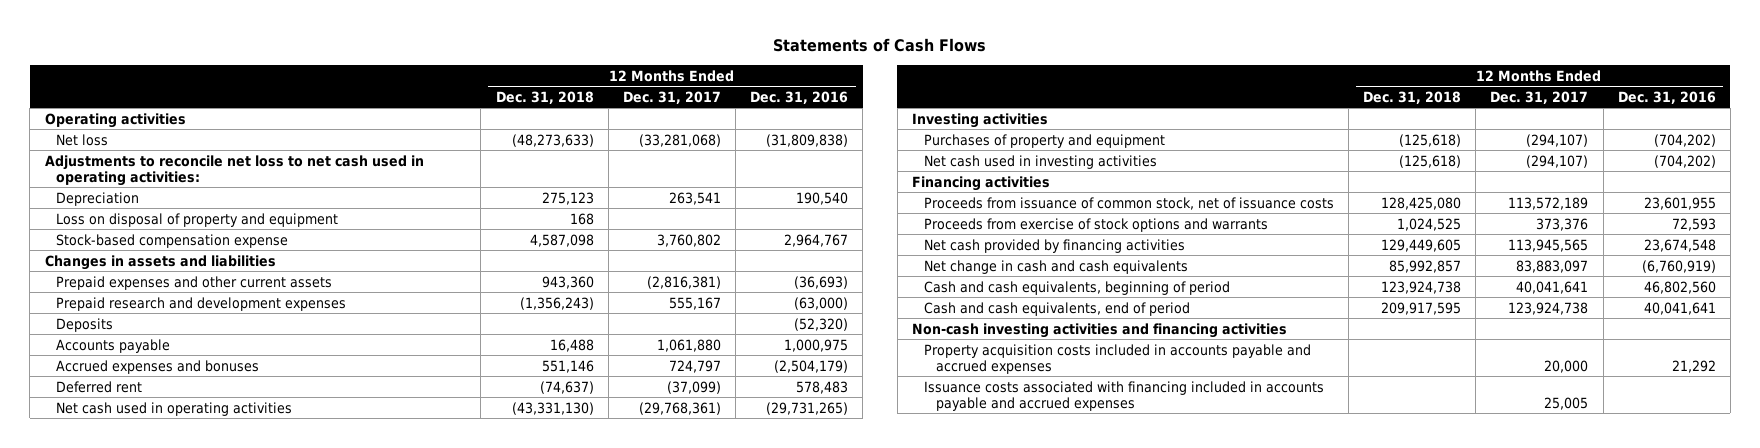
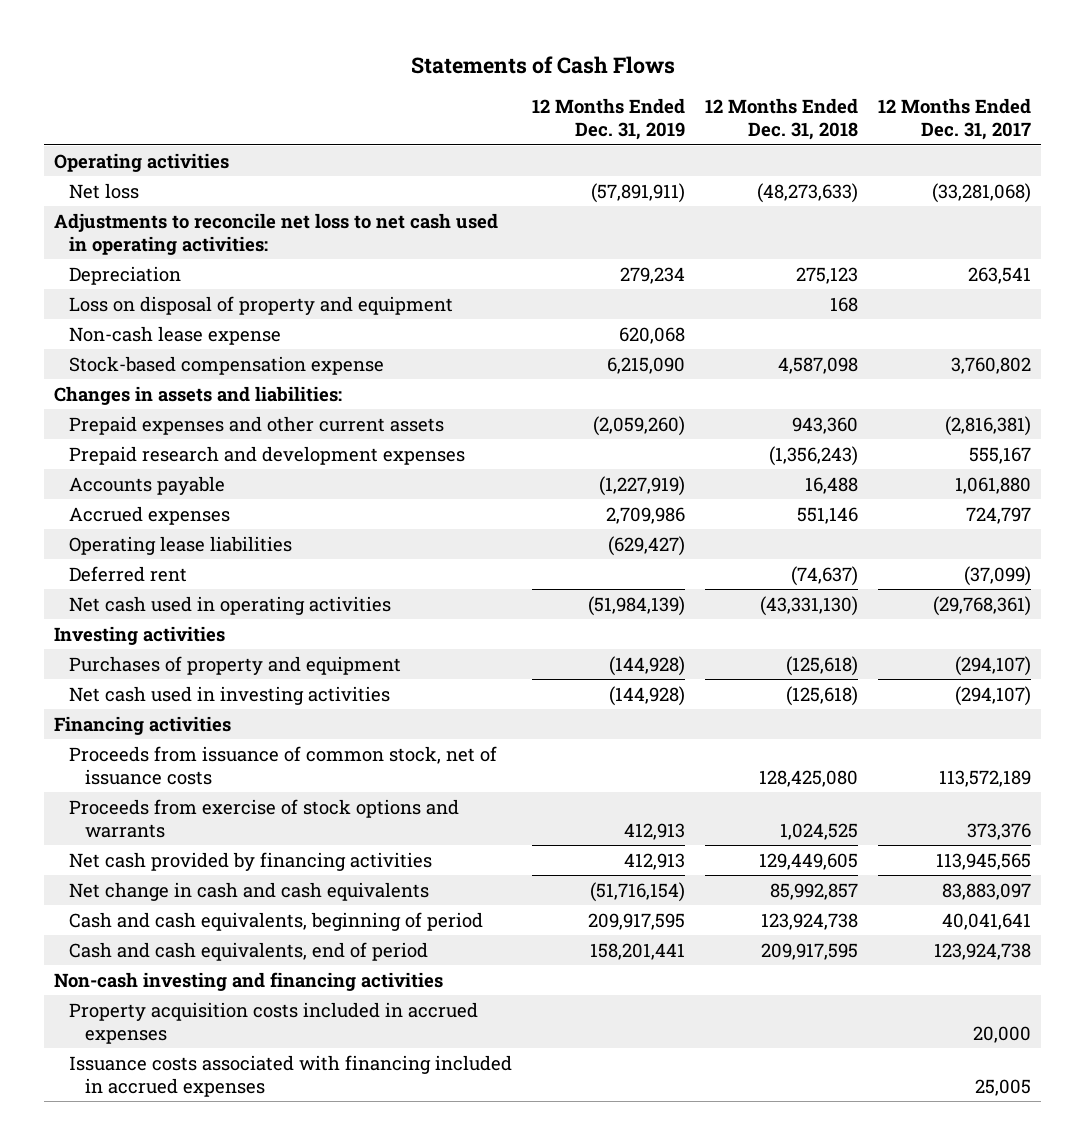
- | 12 Months Ended Dec. 31, 2018 | 12 Months Ended Dec. 31, 2017 | 12 Months Ended Dec. 31, 2016
+ | 12 Months Ended Dec. 31, 2019 | 12 Months Ended Dec. 31, 2018 | 12 Months Ended Dec. 31, 2017
+ Non-cash lease expense | 620,068 | |
- Changes in assets and liabilities
+ Changes in assets and liabilities:
- Deposits | | | (52,320)
- Accrued expenses and bonuses | 551,146 | 724,797 | (2,504,179)
+ Accrued expenses | 2,709,986 | 551,146 | 724,797
+ Operating lease liabilities | (629,427) | |
- Non-cash investing activities and financing activities
- Property acquisition costs included in accounts payable and accrued expenses | | 20,000 | 21,292
- Issuance costs associated with financing included in accounts payable and accrued expenses | | 25,005 |
+ Non-cash investing and financing activities
+ Property acquisition costs included in accrued expenses | | | 20,000
+ Issuance costs associated with financing included in accrued expenses | | | 25,005

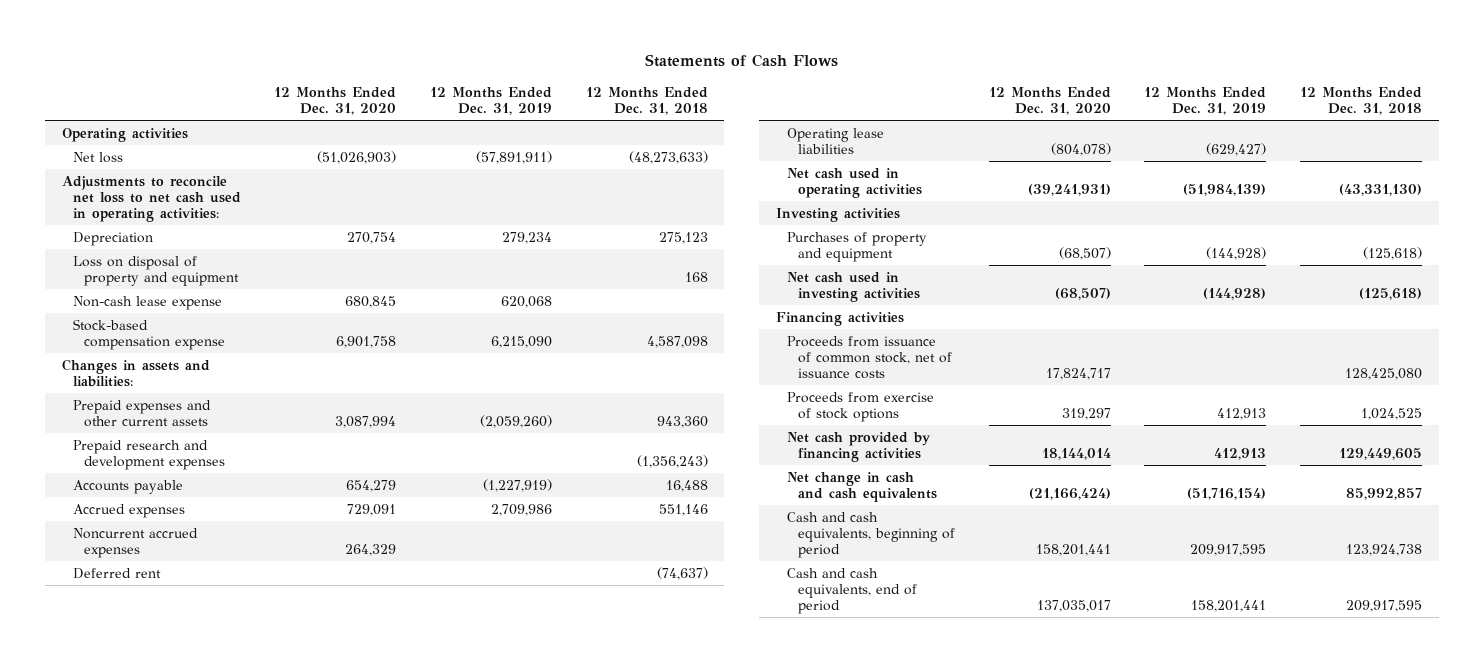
- | 12 Months Ended Dec. 31, 2019 | 12 Months Ended Dec. 31, 2018 | 12 Months Ended Dec. 31, 2017
+ | 12 Months Ended Dec. 31, 2020 | 12 Months Ended Dec. 31, 2019 | 12 Months Ended Dec. 31, 2018
+ Noncurrent accrued expenses | 264,329 | |
moved down: Operating lease liabilities | (804,078) | (629,427) |
- Proceeds from exercise of stock options and warrants | 412,913 | 1,024,525 | 373,376
+ Proceeds from exercise of stock options | 319,297 | 412,913 | 1,024,525
- Non-cash investing and financing activities
- Property acquisition costs included in accrued expenses | | | 20,000
- Issuance costs associated with financing included in accrued expenses | | | 25,005

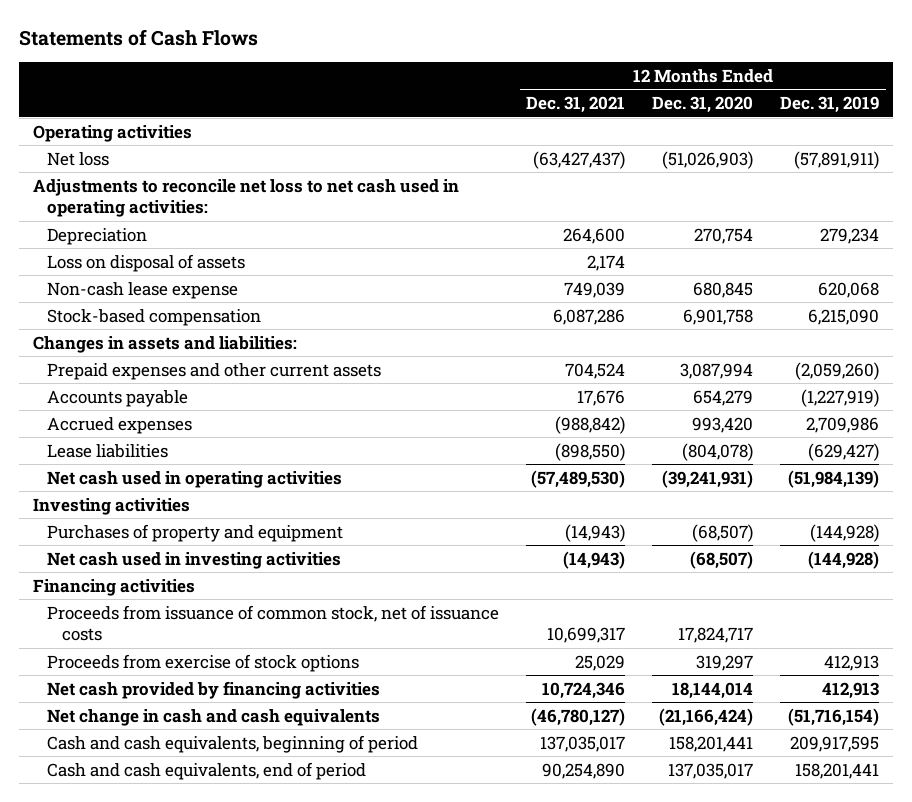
- | 12 Months Ended Dec. 31, 2020 | 12 Months Ended Dec. 31, 2019 | 12 Months Ended Dec. 31, 2018
+ | 12 Months Ended Dec. 31, 2021 | 12 Months Ended Dec. 31, 2020 | 12 Months Ended Dec. 31, 2019
- Loss on disposal of property and equipment | | | 168
+ Loss on disposal of assets | 2,174 | |
- Stock-based compensation expense | 6,901,758 | 6,215,090 | 4,587,098
+ Stock-based compensation | 6,087,286 | 6,901,758 | 6,215,090
- Prepaid research and development expenses | | | (1,356,243)
- Accrued expenses | 729,091 | 2,709,986 | 551,146
- Noncurrent accrued expenses | 264,329 | |
- Deferred rent | | | (74,637)
- Operating lease liabilities | (804,078) | (629,427) |
+ Accrued expenses | (988,842) | 993,420 | 2,709,986
+ Lease liabilities | (898,550) | (804,078) | (629,427)

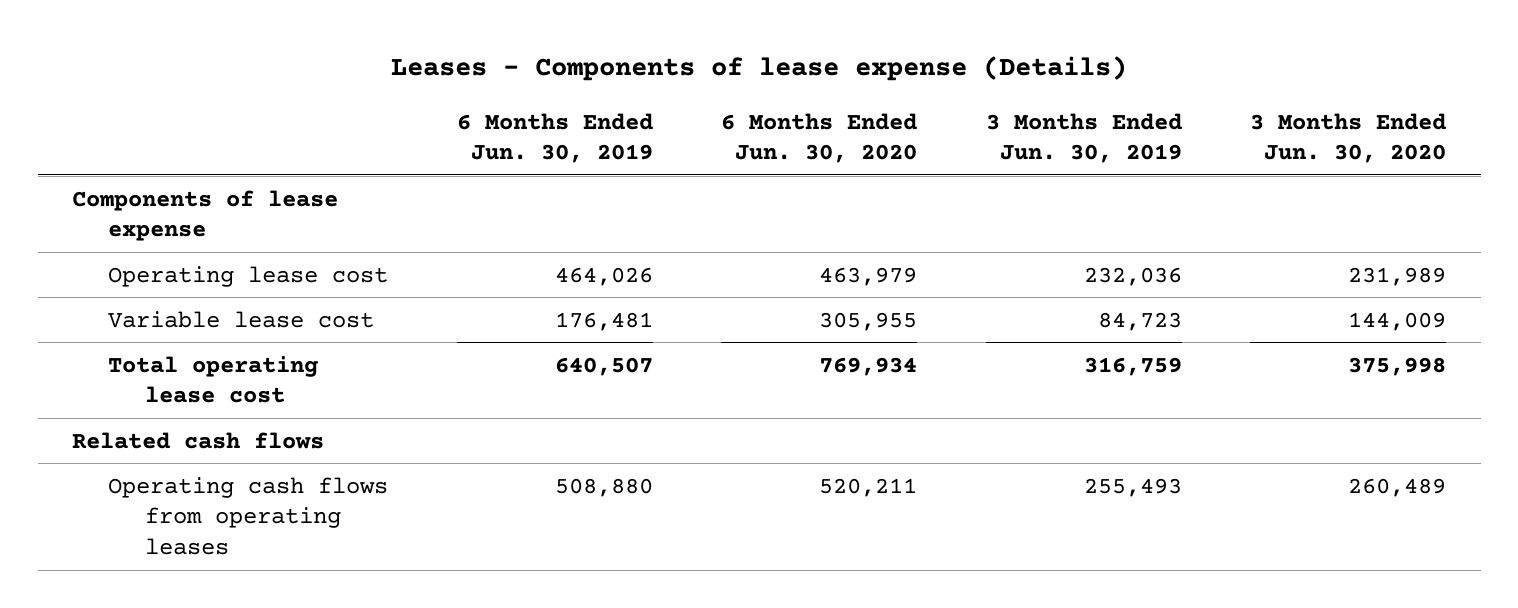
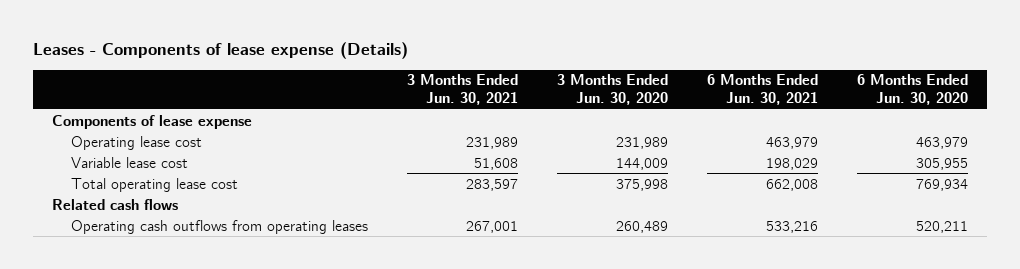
- | 6 Months Ended Jun. 30, 2019 | 6 Months Ended Jun. 30, 2020 | 3 Months Ended Jun. 30, 2019 | 3 Months Ended Jun. 30, 2020
+ | 3 Months Ended Jun. 30, 2021 | 3 Months Ended Jun. 30, 2020 | 6 Months Ended Jun. 30, 2021 | 6 Months Ended Jun. 30, 2020
- Operating cash flows from operating leases | 508,880 | 520,211 | 255,493 | 260,489
+ Operating cash outflows from operating leases | 267,001 | 260,489 | 533,216 | 520,211

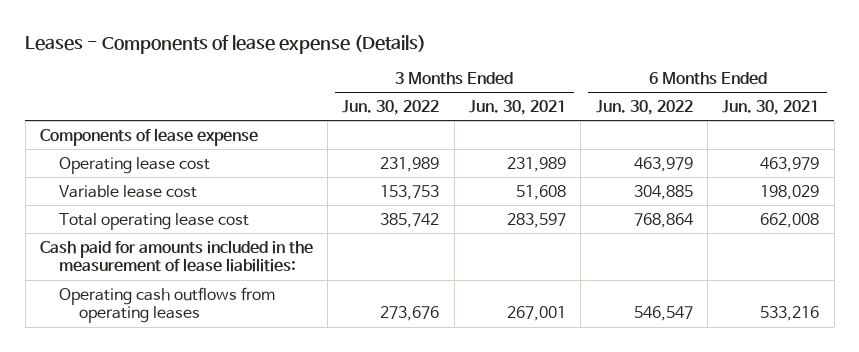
- | 3 Months Ended Jun. 30, 2021 | 3 Months Ended Jun. 30, 2020 | 6 Months Ended Jun. 30, 2021 | 6 Months Ended Jun. 30, 2020
+ | 3 Months Ended Jun. 30, 2022 | 3 Months Ended Jun. 30, 2021 | 6 Months Ended Jun. 30, 2022 | 6 Months Ended Jun. 30, 2021
- Related cash flows
+ Cash paid for amounts included in the measurement of lease liabilities:

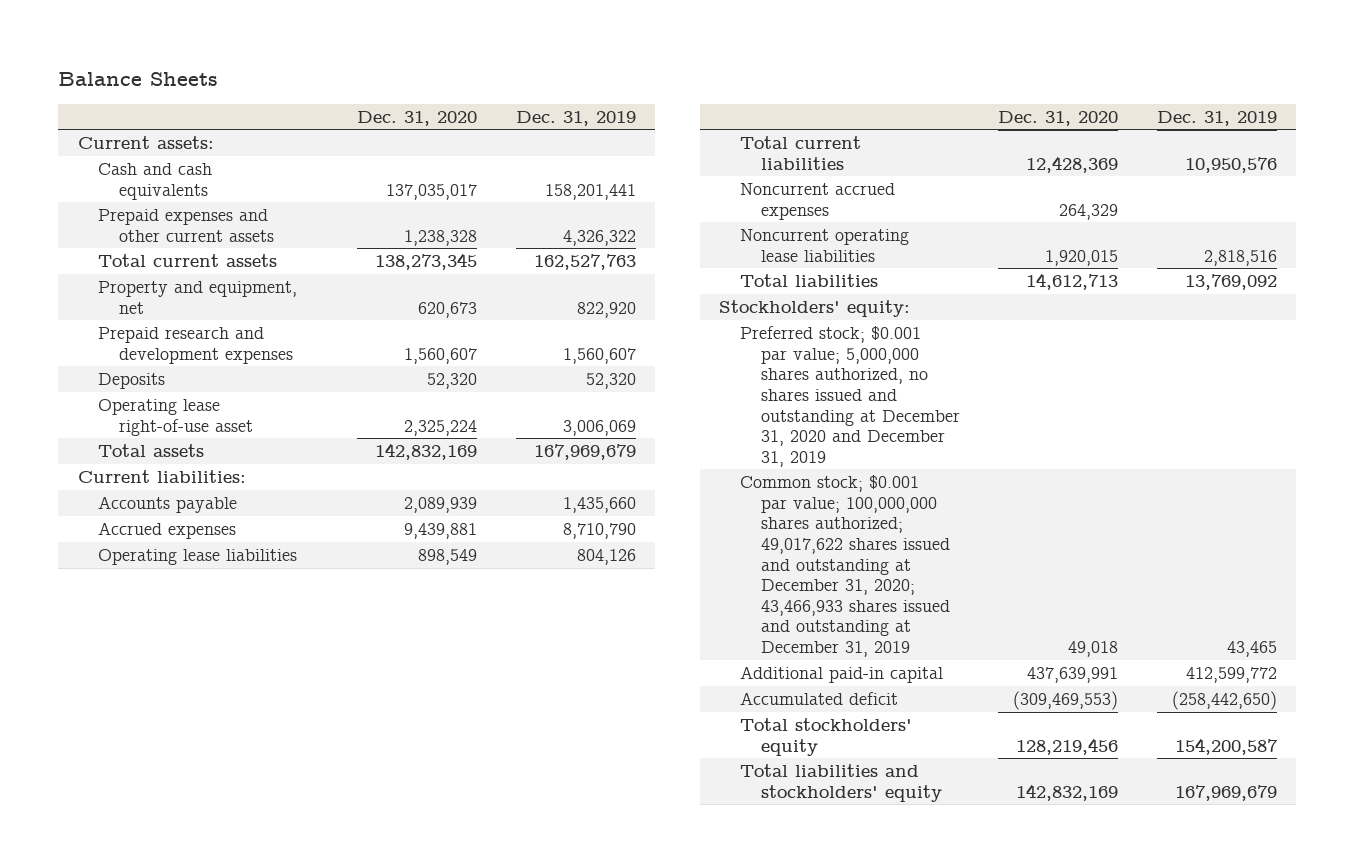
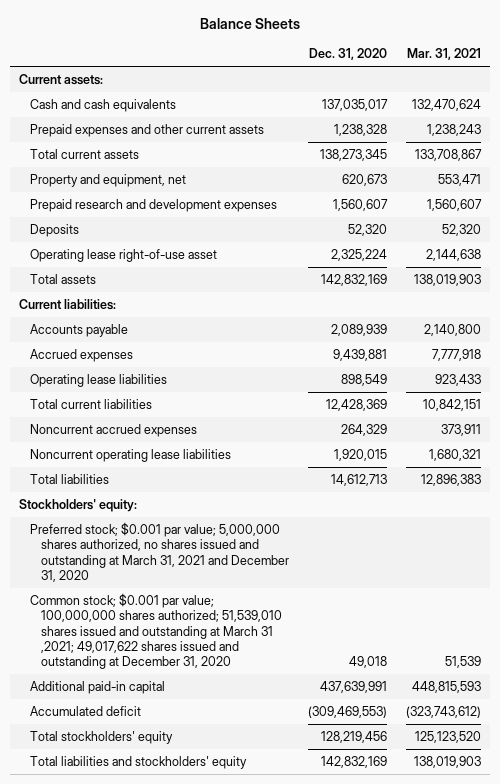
- | Dec. 31, 2020 | Dec. 31, 2019
+ | Dec. 31, 2020 | Mar. 31, 2021
- Preferred stock; $0.001 par value; 5,000,000 shares authorized, no shares issued and outstanding at December 31, 2020 and December 31, 2019
- Common stock; $0.001 par value; 100,000,000 shares authorized; 49,017,622 shares issued and outstanding at December 31, 2020; 43,466,933 shares issued and outstanding at December 31, 2019 | 49,018 | 43,465
+ Preferred stock; $0.001 par value; 5,000,000 shares authorized, no shares issued and outstanding at March 31, 2021 and December 31, 2020
+ Common stock; $0.001 par value; 100,000,000 shares authorized; 51,539,010 shares issued and outstanding at March 31 ,2021; 49,017,622 shares issued and outstanding at December 31, 2020 | 49,018 | 51,539

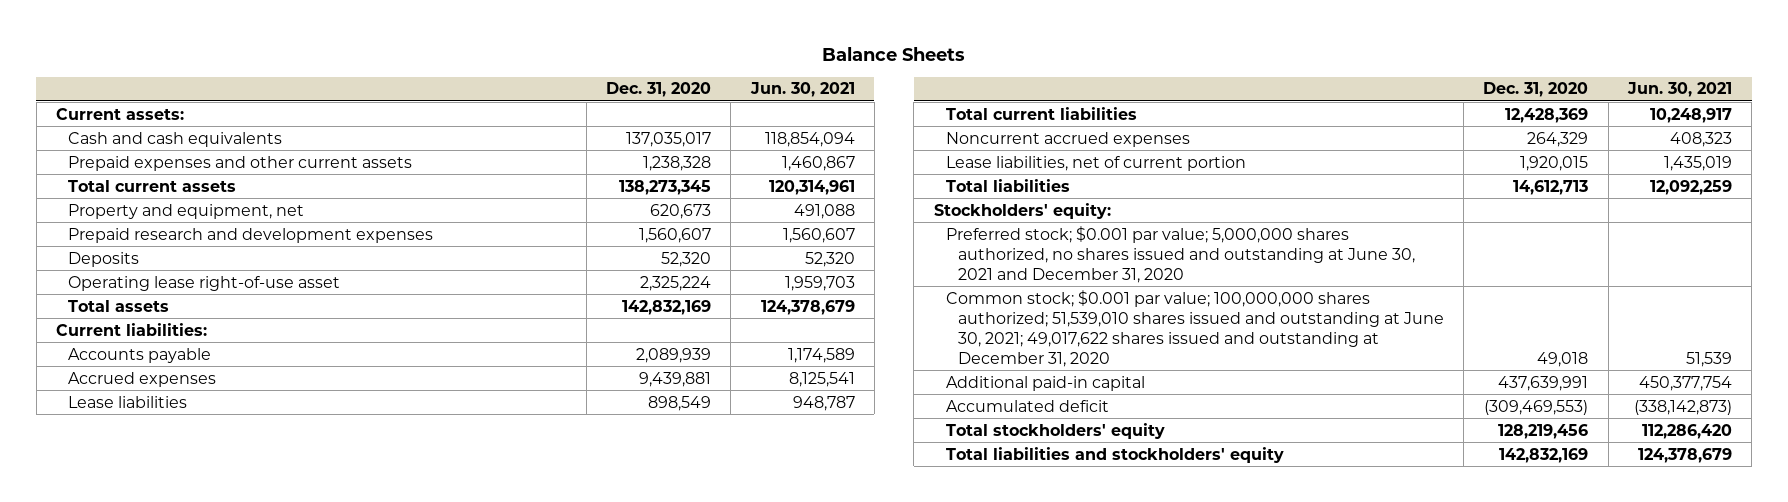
- | Dec. 31, 2020 | Mar. 31, 2021
+ | Dec. 31, 2020 | Jun. 30, 2021
- Operating lease liabilities | 898,549 | 923,433
+ Lease liabilities | 898,549 | 948,787
- Noncurrent operating lease liabilities | 1,920,015 | 1,680,321
+ Lease liabilities, net of current portion | 1,920,015 | 1,435,019
- Preferred stock; $0.001 par value; 5,000,000 shares authorized, no shares issued and outstanding at March 31, 2021 and December 31, 2020
- Common stock; $0.001 par value; 100,000,000 shares authorized; 51,539,010 shares issued and outstanding at March 31 ,2021; 49,017,622 shares issued and outstanding at December 31, 2020 | 49,018 | 51,539
+ Preferred stock; $0.001 par value; 5,000,000 shares authorized, no shares issued and outstanding at June 30, 2021 and December 31, 2020
+ Common stock; $0.001 par value; 100,000,000 shares authorized; 51,539,010 shares issued and outstanding at June 30, 2021; 49,017,622 shares issued and outstanding at December 31, 2020 | 49,018 | 51,539

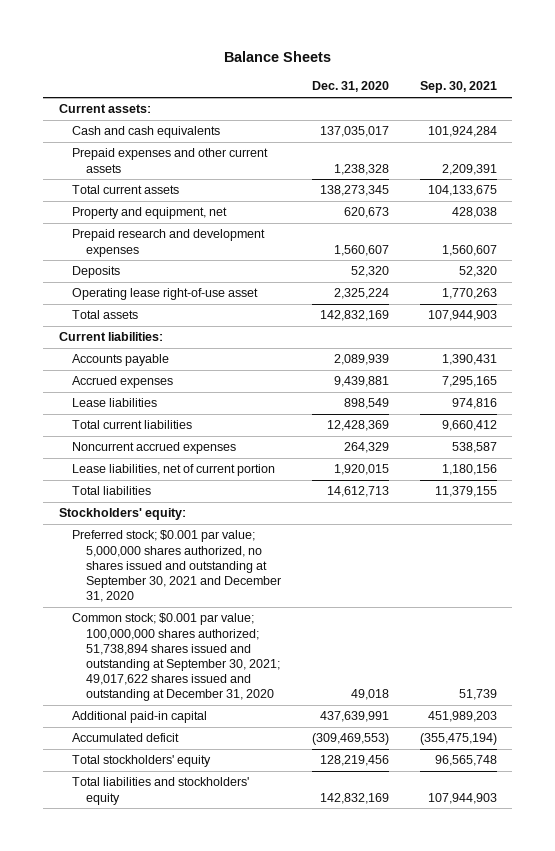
- | Dec. 31, 2020 | Jun. 30, 2021
+ | Dec. 31, 2020 | Sep. 30, 2021
- Preferred stock; $0.001 par value; 5,000,000 shares authorized, no shares issued and outstanding at June 30, 2021 and December 31, 2020
- Common stock; $0.001 par value; 100,000,000 shares authorized; 51,539,010 shares issued and outstanding at June 30, 2021; 49,017,622 shares issued and outstanding at December 31, 2020 | 49,018 | 51,539
+ Preferred stock; $0.001 par value; 5,000,000 shares authorized, no shares issued and outstanding at September 30, 2021 and December 31, 2020
+ Common stock; $0.001 par value; 100,000,000 shares authorized; 51,738,894 shares issued and outstanding at September 30, 2021; 49,017,622 shares issued and outstanding at December 31, 2020 | 49,018 | 51,739

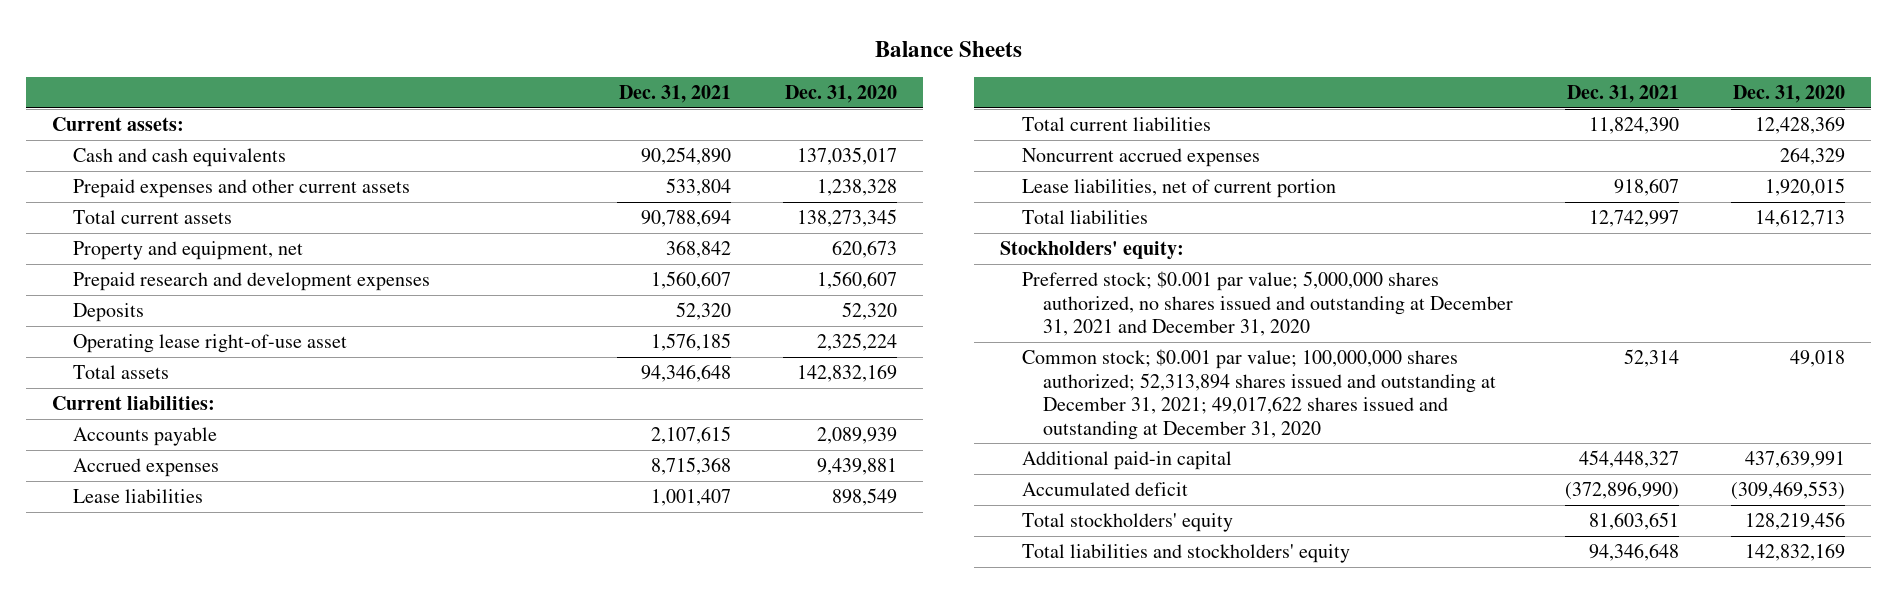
- | Dec. 31, 2020 | Sep. 30, 2021
+ | Dec. 31, 2021 | Dec. 31, 2020
- Preferred stock; $0.001 par value; 5,000,000 shares authorized, no shares issued and outstanding at September 30, 2021 and December 31, 2020
- Common stock; $0.001 par value; 100,000,000 shares authorized; 51,738,894 shares issued and outstanding at September 30, 2021; 49,017,622 shares issued and outstanding at December 31, 2020 | 49,018 | 51,739
+ Preferred stock; $0.001 par value; 5,000,000 shares authorized, no shares issued and outstanding at December 31, 2021 and December 31, 2020
+ Common stock; $0.001 par value; 100,000,000 shares authorized; 52,313,894 shares issued and outstanding at December 31, 2021; 49,017,622 shares issued and outstanding at December 31, 2020 | 52,314 | 49,018

